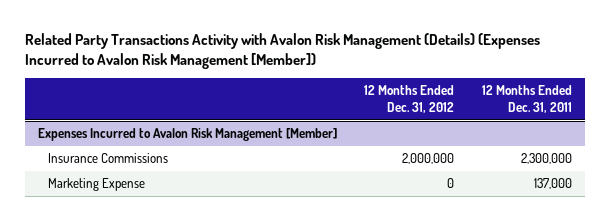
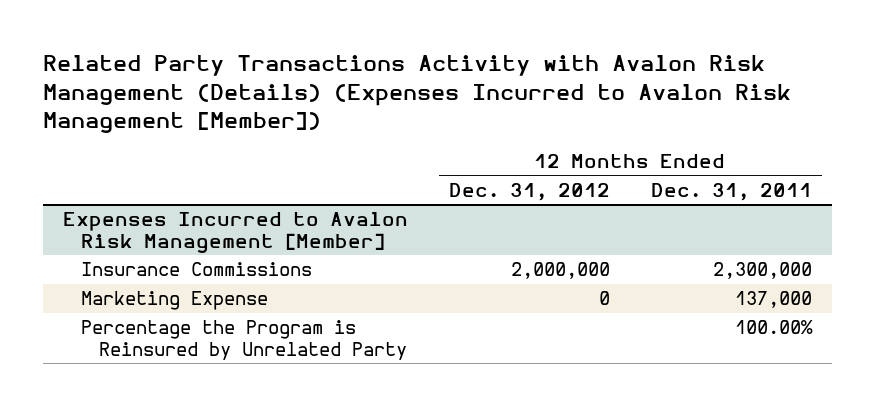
@ Expenses Incurred to Avalon Risk Management [Member]
+ Percentage the Program is Reinsured by Unrelated Party | | 100.00%

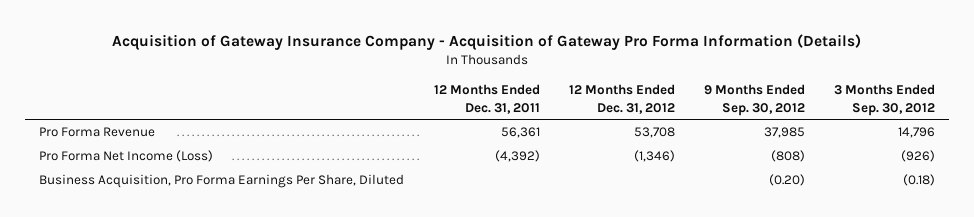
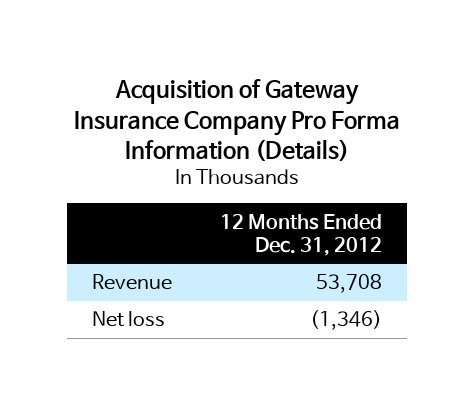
- Acquisition of Gateway Insurance Company - Acquisition of Gateway Pro Forma Information (Details)
+ Acquisition of Gateway Insurance Company Pro Forma Information (Details)
- | 12 Months Ended Dec. 31, 2011 | 12 Months Ended Dec. 31, 2012 | 9 Months Ended Sep. 30, 2012 | 3 Months Ended Sep. 30, 2012
+ | 12 Months Ended Dec. 31, 2012
- Pro Forma Revenue | 56,361 | 53,708 | 37,985 | 14,796
- Pro Forma Net Income (Loss) | (4,392) | (1,346) | (808) | (926)
- Business Acquisition, Pro Forma Earnings Per Share, Diluted | | | (0.20) | (0.18)
+ Revenue | 53,708
+ Net loss | (1,346)

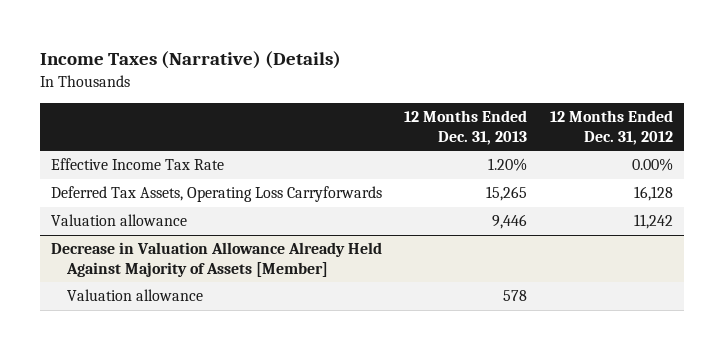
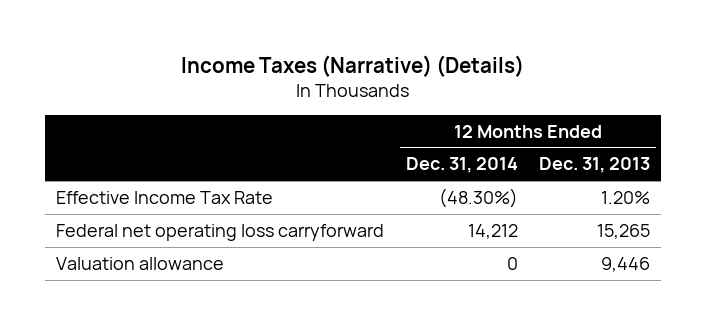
- | 12 Months Ended Dec. 31, 2013 | 12 Months Ended Dec. 31, 2012
+ | 12 Months Ended Dec. 31, 2014 | 12 Months Ended Dec. 31, 2013
- Deferred Tax Assets, Operating Loss Carryforwards | 15,265 | 16,128
+ Federal net operating loss carryforward | 14,212 | 15,265
- Decrease in Valuation Allowance Already Held Against Majority of Assets [Member]
- Valuation allowance | 578 |

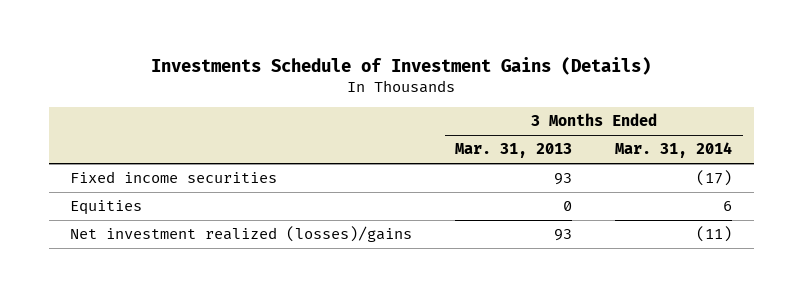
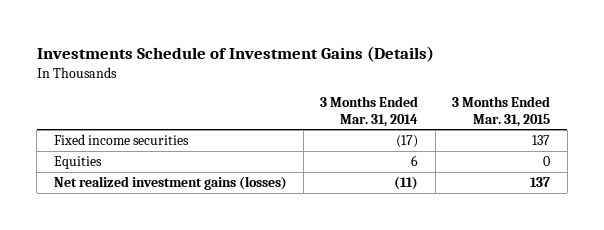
- | 3 Months Ended Mar. 31, 2013 | 3 Months Ended Mar. 31, 2014
+ | 3 Months Ended Mar. 31, 2014 | 3 Months Ended Mar. 31, 2015
- Net investment realized (losses)/gains | 93 | (11)
+ Net realized investment gains (losses) | (11) | 137

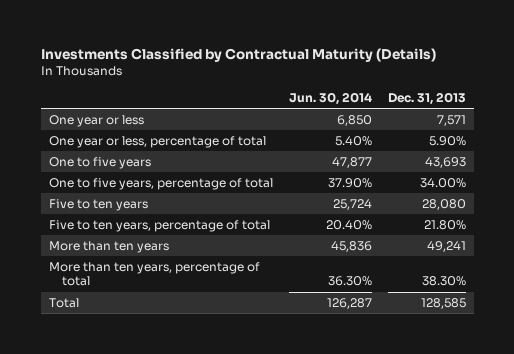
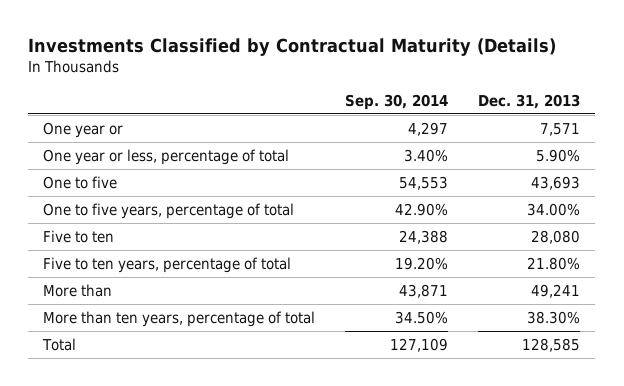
- | Jun. 30, 2014 | Dec. 31, 2013
+ | Sep. 30, 2014 | Dec. 31, 2013
- One year or less | 6,850 | 7,571
+ One year or | 4,297 | 7,571
- One to five years | 47,877 | 43,693
+ One to five | 54,553 | 43,693
- Five to ten years | 25,724 | 28,080
+ Five to ten | 24,388 | 28,080
- More than ten years | 45,836 | 49,241
+ More than | 43,871 | 49,241

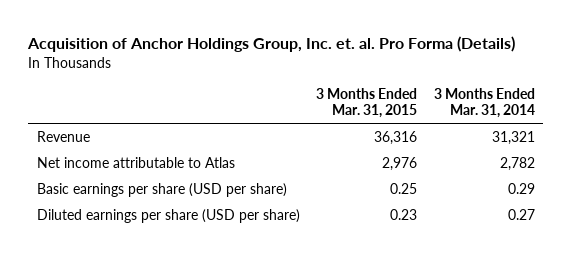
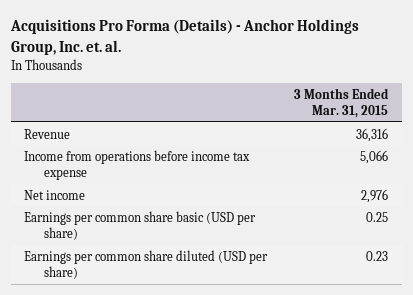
- Acquisition of Anchor Holdings Group, Inc. et. al. Pro Forma (Details)
+ Acquisitions Pro Forma (Details) - Anchor Holdings Group, Inc. et. al.
- | 3 Months Ended Mar. 31, 2015 | 3 Months Ended Mar. 31, 2014
+ | 3 Months Ended Mar. 31, 2015
- Net income attributable to Atlas | 2,976 | 2,782
- Basic earnings per share (USD per share) | 0.25 | 0.29
- Diluted earnings per share (USD per share) | 0.23 | 0.27
+ Income from operations before income tax expense | 5,066
+ Net income | 2,976
+ Earnings per common share basic (USD per share) | 0.25
+ Earnings per common share diluted (USD per share) | 0.23

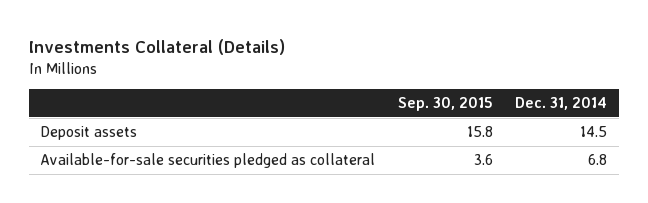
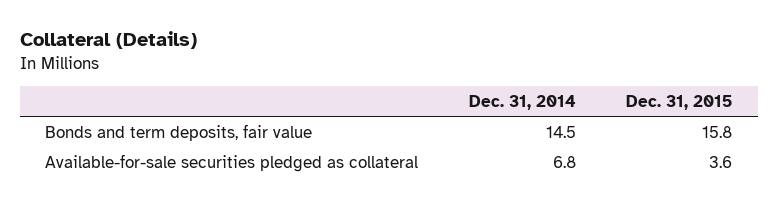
- Investments Collateral (Details)
+ Collateral (Details)
- | Sep. 30, 2015 | Dec. 31, 2014
+ | Dec. 31, 2014 | Dec. 31, 2015
- Deposit assets | 15.8 | 14.5
+ Bonds and term deposits, fair value | 14.5 | 15.8

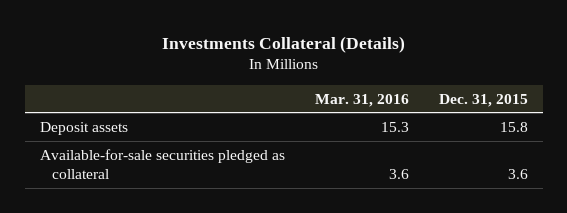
- Collateral (Details)
+ Investments Collateral (Details)
- | Dec. 31, 2014 | Dec. 31, 2015
+ | Mar. 31, 2016 | Dec. 31, 2015
- Bonds and term deposits, fair value | 14.5 | 15.8
+ Deposit assets | 15.3 | 15.8

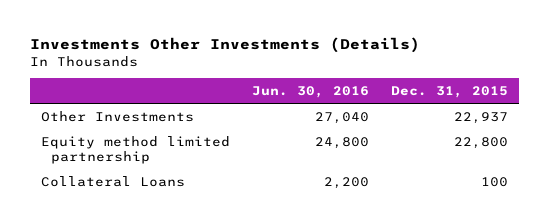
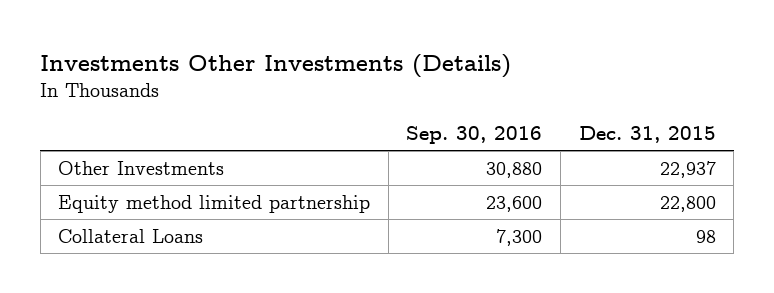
- | Jun. 30, 2016 | Dec. 31, 2015
+ | Sep. 30, 2016 | Dec. 31, 2015
- Collateral Loans | 2,200 | 100
+ Collateral Loans | 7,300 | 98

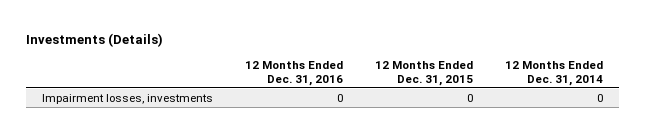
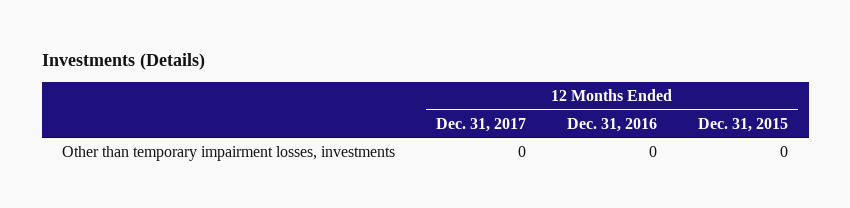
- | 12 Months Ended Dec. 31, 2016 | 12 Months Ended Dec. 31, 2015 | 12 Months Ended Dec. 31, 2014
+ | 12 Months Ended Dec. 31, 2017 | 12 Months Ended Dec. 31, 2016 | 12 Months Ended Dec. 31, 2015
- Impairment losses, investments | 0 | 0 | 0
+ Other than temporary impairment losses, investments | 0 | 0 | 0

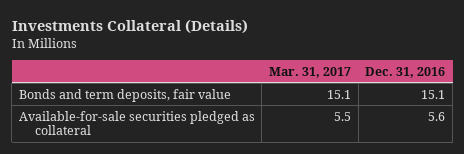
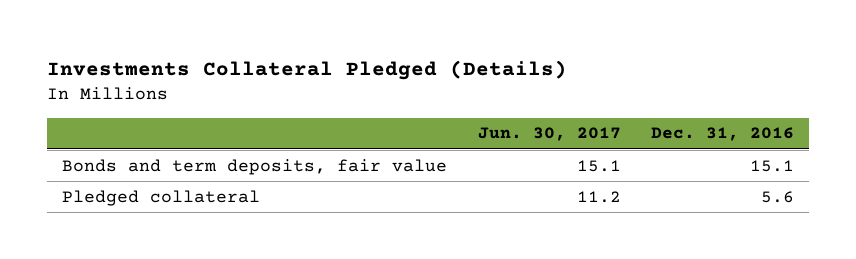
- Investments Collateral (Details)
+ Investments Collateral Pledged (Details)
- | Mar. 31, 2017 | Dec. 31, 2016
+ | Jun. 30, 2017 | Dec. 31, 2016
- Available-for-sale securities pledged as collateral | 5.5 | 5.6
+ Pledged collateral | 11.2 | 5.6

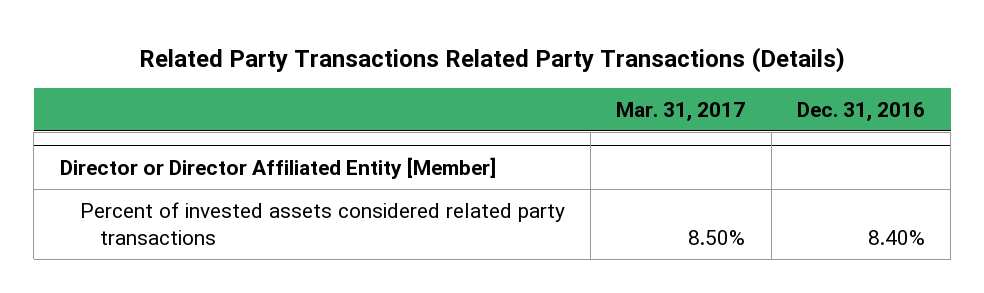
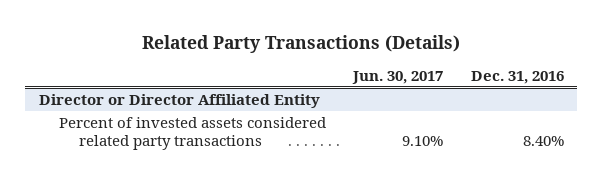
- Related Party Transactions Related Party Transactions (Details)
+ Related Party Transactions (Details)
- | Mar. 31, 2017 | Dec. 31, 2016
+ | Jun. 30, 2017 | Dec. 31, 2016
- Director or Director Affiliated Entity [Member]
+ Director or Director Affiliated Entity

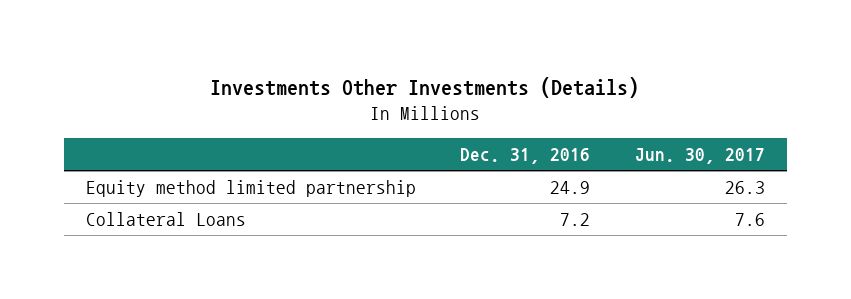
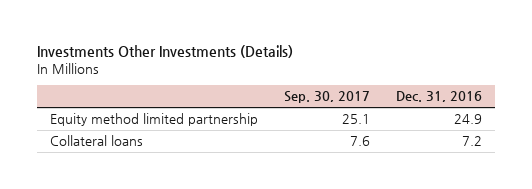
- | Dec. 31, 2016 | Jun. 30, 2017
+ | Sep. 30, 2017 | Dec. 31, 2016
- Collateral Loans | 7.2 | 7.6
+ Collateral loans | 7.6 | 7.2

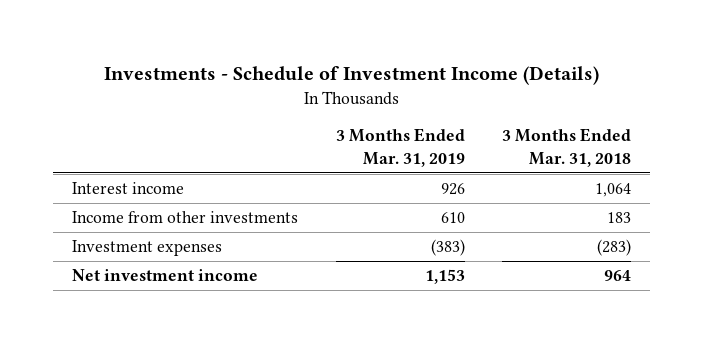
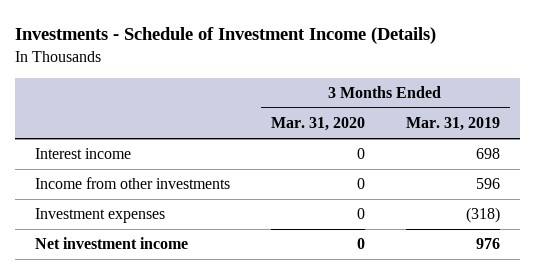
- | 3 Months Ended Mar. 31, 2019 | 3 Months Ended Mar. 31, 2018
+ | 3 Months Ended Mar. 31, 2020 | 3 Months Ended Mar. 31, 2019
- Interest income | 926 | 1,064
- Income from other investments | 610 | 183
- Investment expenses | (383) | (283)
- Net investment income | 1,153 | 964
+ Interest income | 0 | 698
+ Income from other investments | 0 | 596
+ Investment expenses | 0 | (318)
+ Net investment income | 0 | 976

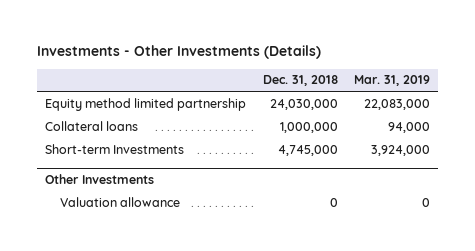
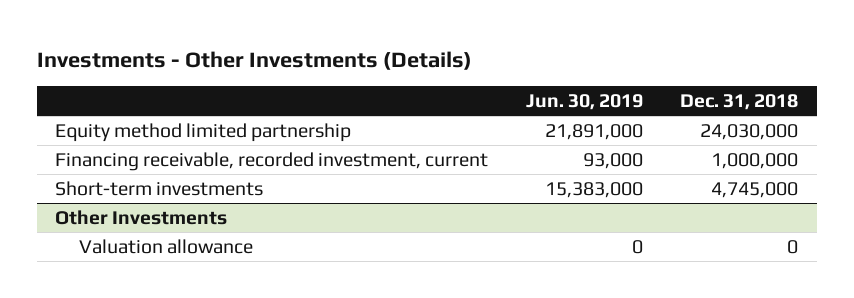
- | Dec. 31, 2018 | Mar. 31, 2019
+ | Jun. 30, 2019 | Dec. 31, 2018
- Collateral loans | 1,000,000 | 94,000
- Short-term Investments | 4,745,000 | 3,924,000
+ Financing receivable, recorded investment, current | 93,000 | 1,000,000
+ Short-term investments | 15,383,000 | 4,745,000

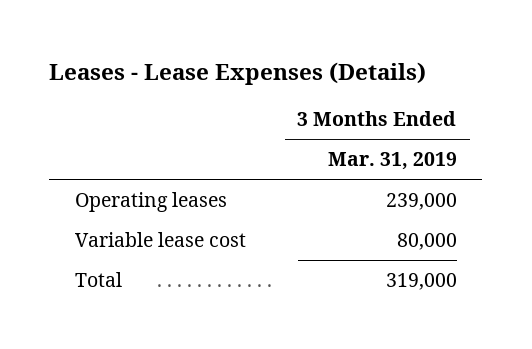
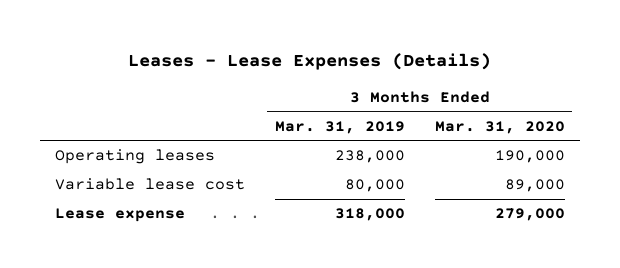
- | 3 Months Ended Mar. 31, 2019
+ | 3 Months Ended Mar. 31, 2019 | 3 Months Ended Mar. 31, 2020
- Operating leases | 239,000
+ Operating leases | 238,000 | 190,000
- Total | 319,000
+ Lease expense | 318,000 | 279,000

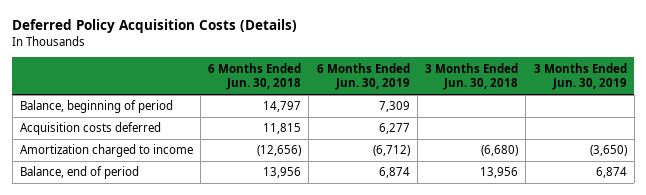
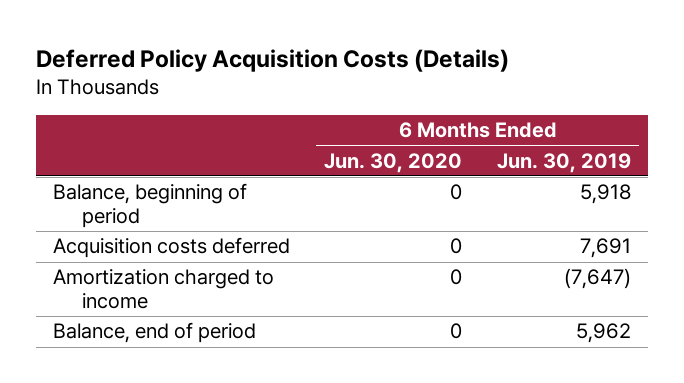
- | 6 Months Ended Jun. 30, 2018 | 6 Months Ended Jun. 30, 2019 | 3 Months Ended Jun. 30, 2018 | 3 Months Ended Jun. 30, 2019
+ | 6 Months Ended Jun. 30, 2020 | 6 Months Ended Jun. 30, 2019
- Balance, beginning of period | 14,797 | 7,309 | |
- Acquisition costs deferred | 11,815 | 6,277 | |
- Amortization charged to income | (12,656) | (6,712) | (6,680) | (3,650)
- Balance, end of period | 13,956 | 6,874 | 13,956 | 6,874
+ Balance, beginning of period | 0 | 5,918
+ Acquisition costs deferred | 0 | 7,691
+ Amortization charged to income | 0 | (7,647)
+ Balance, end of period | 0 | 5,962

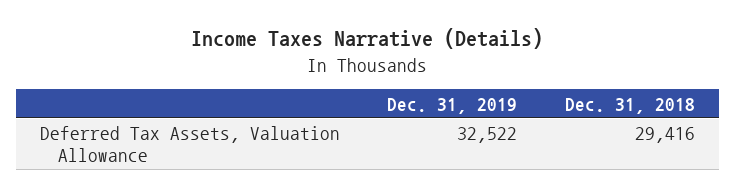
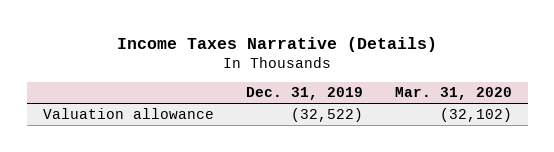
- | Dec. 31, 2019 | Dec. 31, 2018
+ | Dec. 31, 2019 | Mar. 31, 2020
- Deferred Tax Assets, Valuation Allowance | 32,522 | 29,416
+ Valuation allowance | (32,522) | (32,102)

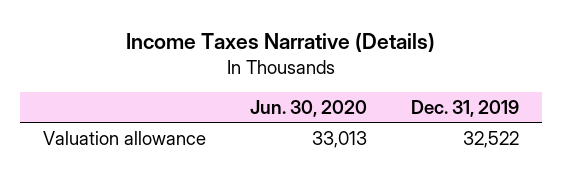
- | Dec. 31, 2019 | Mar. 31, 2020
+ | Jun. 30, 2020 | Dec. 31, 2019
- Valuation allowance | (32,522) | (32,102)
+ Valuation allowance | 33,013 | 32,522

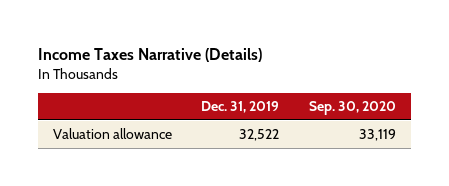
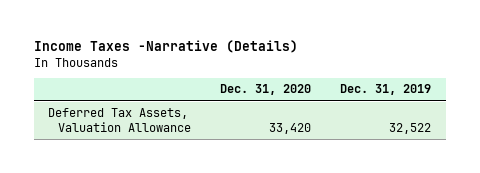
- Income Taxes Narrative (Details)
+ Income Taxes -Narrative (Details)
- | Dec. 31, 2019 | Sep. 30, 2020
+ | Dec. 31, 2020 | Dec. 31, 2019
- Valuation allowance | 32,522 | 33,119
+ Deferred Tax Assets, Valuation Allowance | 33,420 | 32,522

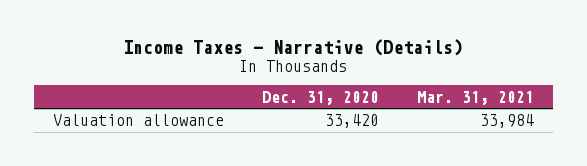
- Income Taxes -Narrative (Details)
+ Income Taxes - Narrative (Details)
- | Dec. 31, 2020 | Dec. 31, 2019
+ | Dec. 31, 2020 | Mar. 31, 2021
- Deferred Tax Assets, Valuation Allowance | 33,420 | 32,522
+ Valuation allowance | 33,420 | 33,984

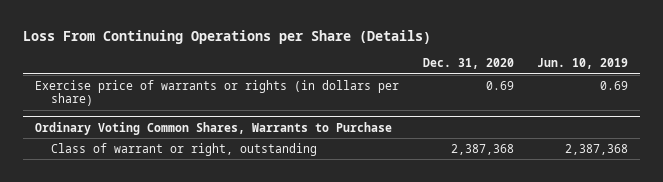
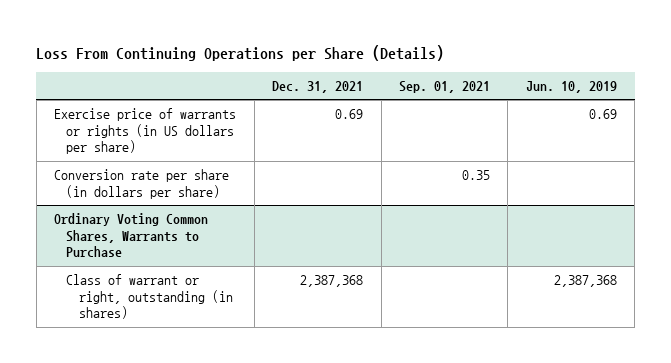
- | Dec. 31, 2020 | Jun. 10, 2019
+ | Dec. 31, 2021 | Sep. 01, 2021 | Jun. 10, 2019
- Exercise price of warrants or rights (in dollars per share) | 0.69 | 0.69
+ Exercise price of warrants or rights (in US dollars per share) | 0.69 | | 0.69
+ Conversion rate per share (in dollars per share) | | 0.35 |
@ Ordinary Voting Common Shares, Warrants to Purchase
- Class of warrant or right, outstanding | 2,387,368 | 2,387,368
+ Class of warrant or right, outstanding (in shares) | 2,387,368 | | 2,387,368

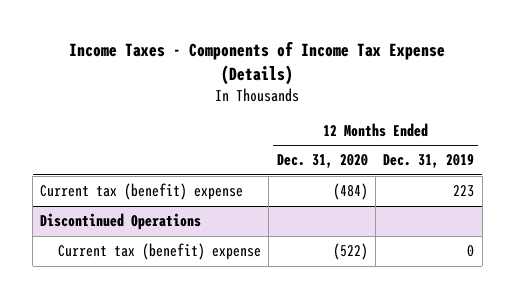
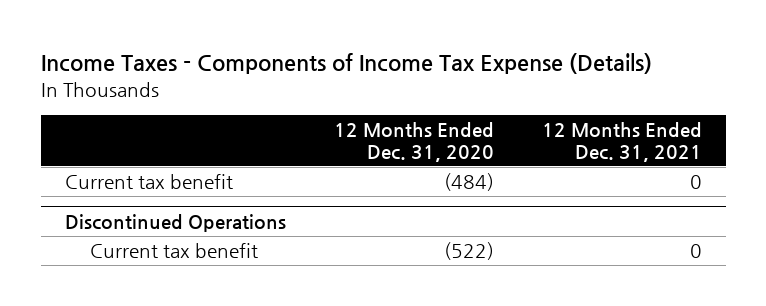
- | 12 Months Ended Dec. 31, 2020 | 12 Months Ended Dec. 31, 2019
+ | 12 Months Ended Dec. 31, 2020 | 12 Months Ended Dec. 31, 2021
- Current tax (benefit) expense | (484) | 223
+ Current tax benefit | (484) | 0
@ Discontinued Operations
- Current tax (benefit) expense | (522) | 0
+ Current tax benefit | (522) | 0

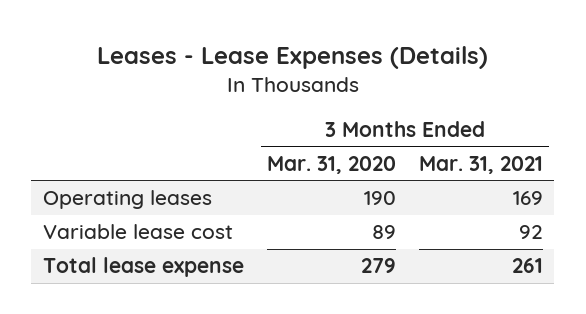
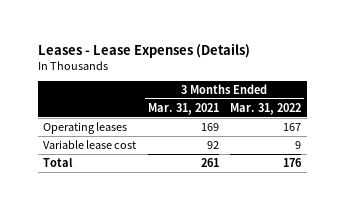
- | 3 Months Ended Mar. 31, 2020 | 3 Months Ended Mar. 31, 2021
+ | 3 Months Ended Mar. 31, 2021 | 3 Months Ended Mar. 31, 2022
- Total lease expense | 279 | 261
+ Total | 261 | 176

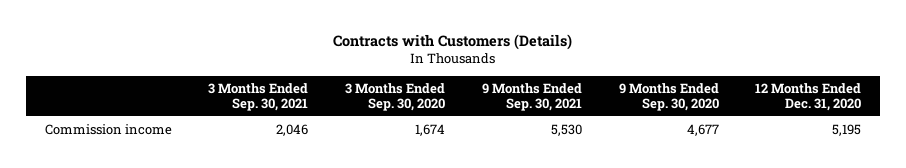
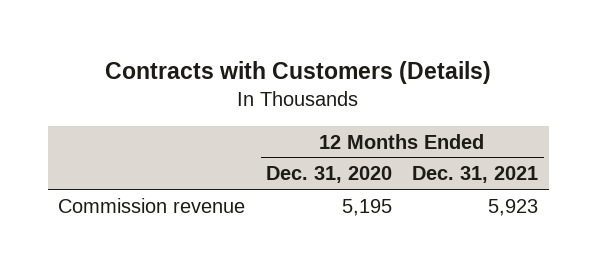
- | 3 Months Ended Sep. 30, 2021 | 3 Months Ended Sep. 30, 2020 | 9 Months Ended Sep. 30, 2021 | 9 Months Ended Sep. 30, 2020 | 12 Months Ended Dec. 31, 2020
+ | 12 Months Ended Dec. 31, 2020 | 12 Months Ended Dec. 31, 2021
- Commission income | 2,046 | 1,674 | 5,530 | 4,677 | 5,195
+ Commission revenue | 5,195 | 5,923

